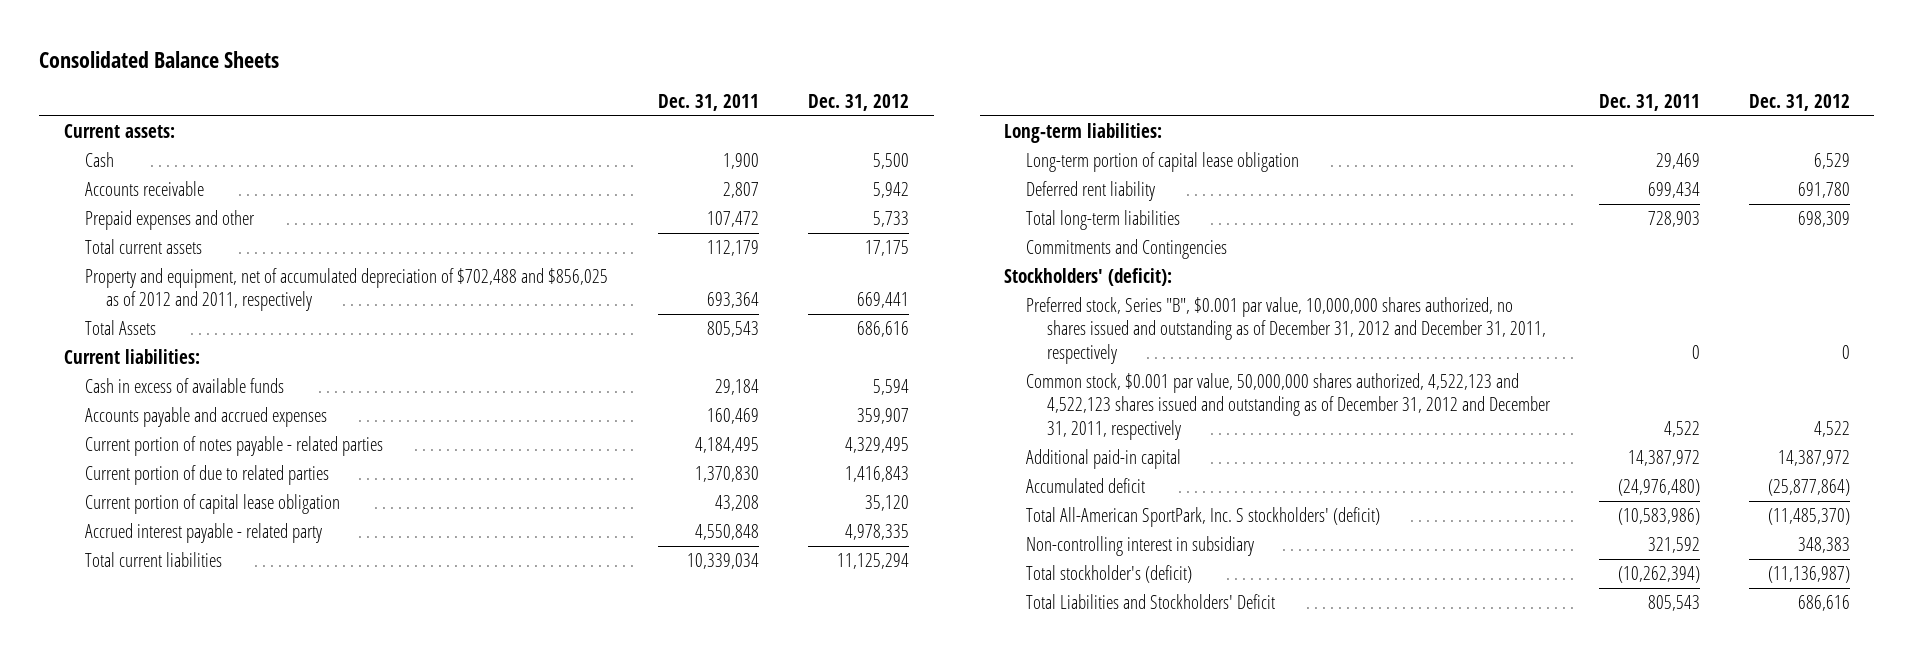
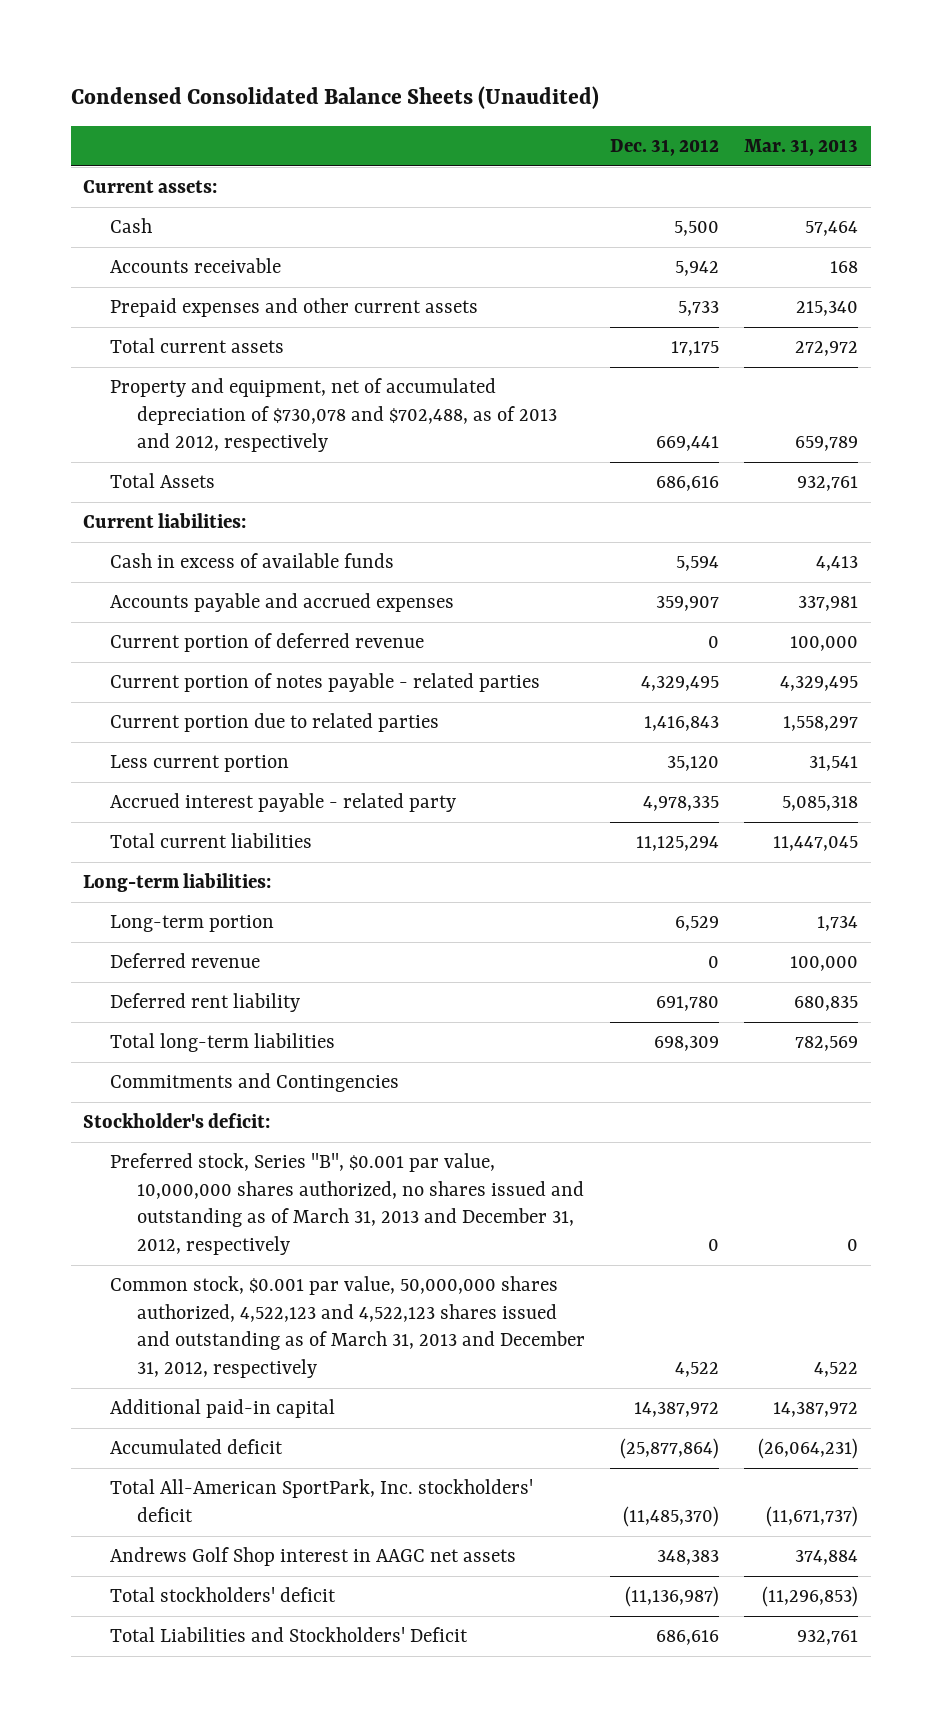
- Consolidated Balance Sheets
+ Condensed Consolidated Balance Sheets (Unaudited)
- | Dec. 31, 2011 | Dec. 31, 2012
+ | Dec. 31, 2012 | Mar. 31, 2013
- Prepaid expenses and other | 107,472 | 5,733
+ Prepaid expenses and other current assets | 5,733 | 215,340
- Property and equipment, net of accumulated depreciation of $702,488 and $856,025 as of 2012 and 2011, respectively | 693,364 | 669,441
+ Property and equipment, net of accumulated depreciation of $730,078 and $702,488, as of 2013 and 2012, respectively | 669,441 | 659,789
+ Current portion of deferred revenue | 0 | 100,000
- Current portion of due to related parties | 1,370,830 | 1,416,843
- Current portion of capital lease obligation | 43,208 | 35,120
+ Current portion due to related parties | 1,416,843 | 1,558,297
+ Less current portion | 35,120 | 31,541
- Long-term portion of capital lease obligation | 29,469 | 6,529
+ Long-term portion | 6,529 | 1,734
+ Deferred revenue | 0 | 100,000
- Stockholders' (deficit):
- Preferred stock, Series "B", $0.001 par value, 10,000,000 shares authorized, no shares issued and outstanding as of December 31, 2012 and December 31, 2011, respectively | 0 | 0
- Common stock, $0.001 par value, 50,000,000 shares authorized, 4,522,123 and 4,522,123 shares issued and outstanding as of December 31, 2012 and December 31, 2011, respectively | 4,522 | 4,522
+ Stockholder's deficit:
+ Preferred stock, Series "B", $0.001 par value, 10,000,000 shares authorized, no shares issued and outstanding as of March 31, 2013 and December 31, 2012, respectively | 0 | 0
+ Common stock, $0.001 par value, 50,000,000 shares authorized, 4,522,123 and 4,522,123 shares issued and outstanding as of March 31, 2013 and December 31, 2012, respectively | 4,522 | 4,522
- Total All-American SportPark, Inc. S stockholders' (deficit) | (10,583,986) | (11,485,370)
- Non-controlling interest in subsidiary | 321,592 | 348,383
- Total stockholder's (deficit) | (10,262,394) | (11,136,987)
+ Total All-American SportPark, Inc. stockholders' deficit | (11,485,370) | (11,671,737)
+ Andrews Golf Shop interest in AAGC net assets | 348,383 | 374,884
+ Total stockholders' deficit | (11,136,987) | (11,296,853)

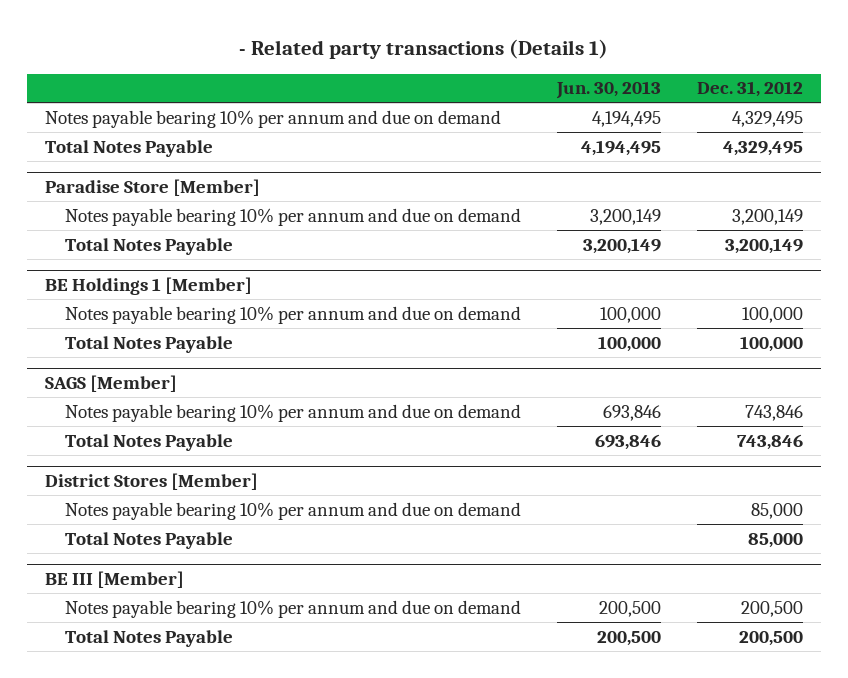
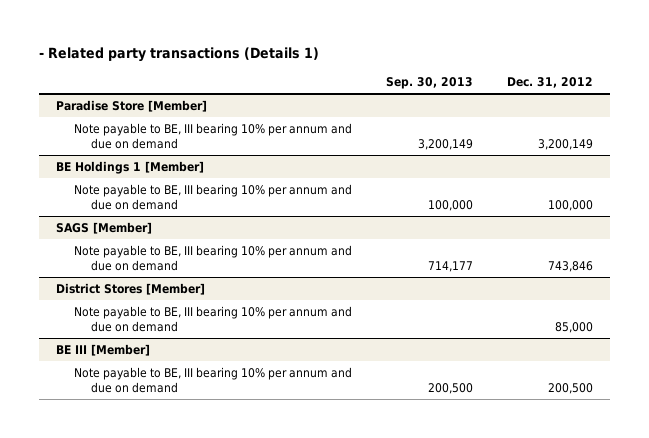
- | Jun. 30, 2013 | Dec. 31, 2012
+ | Sep. 30, 2013 | Dec. 31, 2012
- Notes payable bearing 10% per annum and due on demand | 4,194,495 | 4,329,495
- Total Notes Payable | 4,194,495 | 4,329,495
@ Paradise Store [Member]
- Notes payable bearing 10% per annum and due on demand | 3,200,149 | 3,200,149
- Total Notes Payable | 3,200,149 | 3,200,149
+ Note payable to BE, III bearing 10% per annum and due on demand | 3,200,149 | 3,200,149
@ BE Holdings 1 [Member]
- Notes payable bearing 10% per annum and due on demand | 100,000 | 100,000
- Total Notes Payable | 100,000 | 100,000
+ Note payable to BE, III bearing 10% per annum and due on demand | 100,000 | 100,000
@ SAGS [Member]
- Notes payable bearing 10% per annum and due on demand | 693,846 | 743,846
- Total Notes Payable | 693,846 | 743,846
+ Note payable to BE, III bearing 10% per annum and due on demand | 714,177 | 743,846
@ District Stores [Member]
- Notes payable bearing 10% per annum and due on demand | | 85,000
- Total Notes Payable | | 85,000
+ Note payable to BE, III bearing 10% per annum and due on demand | | 85,000
@ BE III [Member]
- Notes payable bearing 10% per annum and due on demand | 200,500 | 200,500
- Total Notes Payable | 200,500 | 200,500
+ Note payable to BE, III bearing 10% per annum and due on demand | 200,500 | 200,500

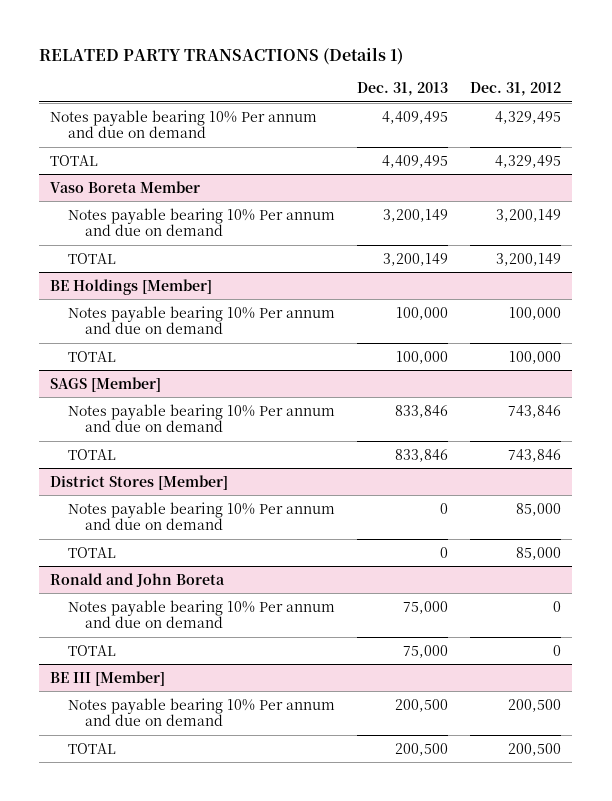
- - Related party transactions (Details 1)
+ RELATED PARTY TRANSACTIONS (Details 1)
- | Sep. 30, 2013 | Dec. 31, 2012
+ | Dec. 31, 2013 | Dec. 31, 2012
- Paradise Store [Member]
- Note payable to BE, III bearing 10% per annum and due on demand | 3,200,149 | 3,200,149
- BE Holdings 1 [Member]
- Note payable to BE, III bearing 10% per annum and due on demand | 100,000 | 100,000
+ Notes payable bearing 10% Per annum and due on demand | 4,409,495 | 4,329,495
+ TOTAL | 4,409,495 | 4,329,495
+ Vaso Boreta Member
+ Notes payable bearing 10% Per annum and due on demand | 3,200,149 | 3,200,149
+ TOTAL | 3,200,149 | 3,200,149
+ BE Holdings [Member]
+ Notes payable bearing 10% Per annum and due on demand | 100,000 | 100,000
+ TOTAL | 100,000 | 100,000
@ SAGS [Member]
- Note payable to BE, III bearing 10% per annum and due on demand | 714,177 | 743,846
+ Notes payable bearing 10% Per annum and due on demand | 833,846 | 743,846
+ TOTAL | 833,846 | 743,846
@ District Stores [Member]
- Note payable to BE, III bearing 10% per annum and due on demand | | 85,000
+ Notes payable bearing 10% Per annum and due on demand | 0 | 85,000
+ TOTAL | 0 | 85,000
+ Ronald and John Boreta
+ Notes payable bearing 10% Per annum and due on demand | 75,000 | 0
+ TOTAL | 75,000 | 0
@ BE III [Member]
- Note payable to BE, III bearing 10% per annum and due on demand | 200,500 | 200,500
+ Notes payable bearing 10% Per annum and due on demand | 200,500 | 200,500
+ TOTAL | 200,500 | 200,500

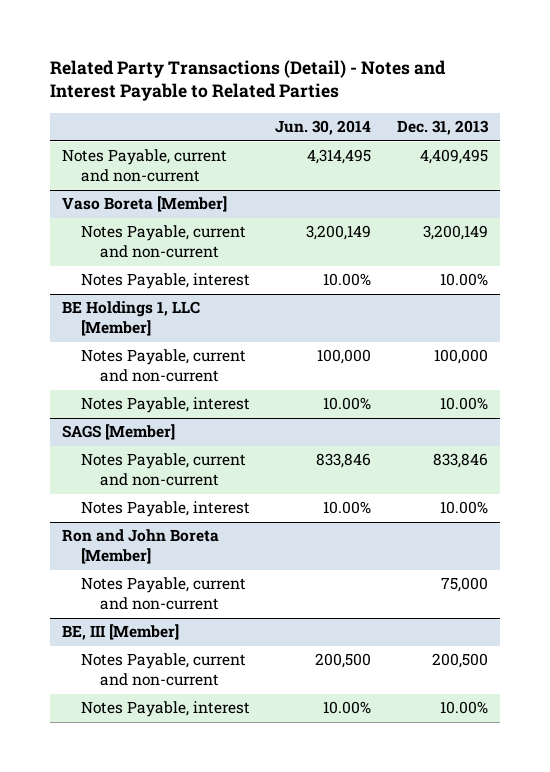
- RELATED PARTY TRANSACTIONS (Details 1)
+ Related Party Transactions (Detail) - Notes and Interest Payable to Related Parties
- | Dec. 31, 2013 | Dec. 31, 2012
+ | Jun. 30, 2014 | Dec. 31, 2013
- Notes payable bearing 10% Per annum and due on demand | 4,409,495 | 4,329,495
- TOTAL | 4,409,495 | 4,329,495
- Vaso Boreta Member
- Notes payable bearing 10% Per annum and due on demand | 3,200,149 | 3,200,149
- TOTAL | 3,200,149 | 3,200,149
- BE Holdings [Member]
- Notes payable bearing 10% Per annum and due on demand | 100,000 | 100,000
- TOTAL | 100,000 | 100,000
+ Notes Payable, current and non-current | 4,314,495 | 4,409,495
+ Vaso Boreta [Member]
+ Notes Payable, current and non-current | 3,200,149 | 3,200,149
+ Notes Payable, interest | 10.00% | 10.00%
+ BE Holdings 1, LLC [Member]
+ Notes Payable, current and non-current | 100,000 | 100,000
+ Notes Payable, interest | 10.00% | 10.00%
@ SAGS [Member]
- Notes payable bearing 10% Per annum and due on demand | 833,846 | 743,846
- TOTAL | 833,846 | 743,846
- District Stores [Member]
- Notes payable bearing 10% Per annum and due on demand | 0 | 85,000
- TOTAL | 0 | 85,000
- Ronald and John Boreta
- Notes payable bearing 10% Per annum and due on demand | 75,000 | 0
- TOTAL | 75,000 | 0
- BE III [Member]
- Notes payable bearing 10% Per annum and due on demand | 200,500 | 200,500
- TOTAL | 200,500 | 200,500
@ SAGS [Member]
+ Notes Payable, current and non-current | 833,846 | 833,846
+ Notes Payable, interest | 10.00% | 10.00%
+ Ron and John Boreta [Member]
+ Notes Payable, current and non-current | | 75,000
+ BE, III [Member]
+ Notes Payable, current and non-current | 200,500 | 200,500
+ Notes Payable, interest | 10.00% | 10.00%

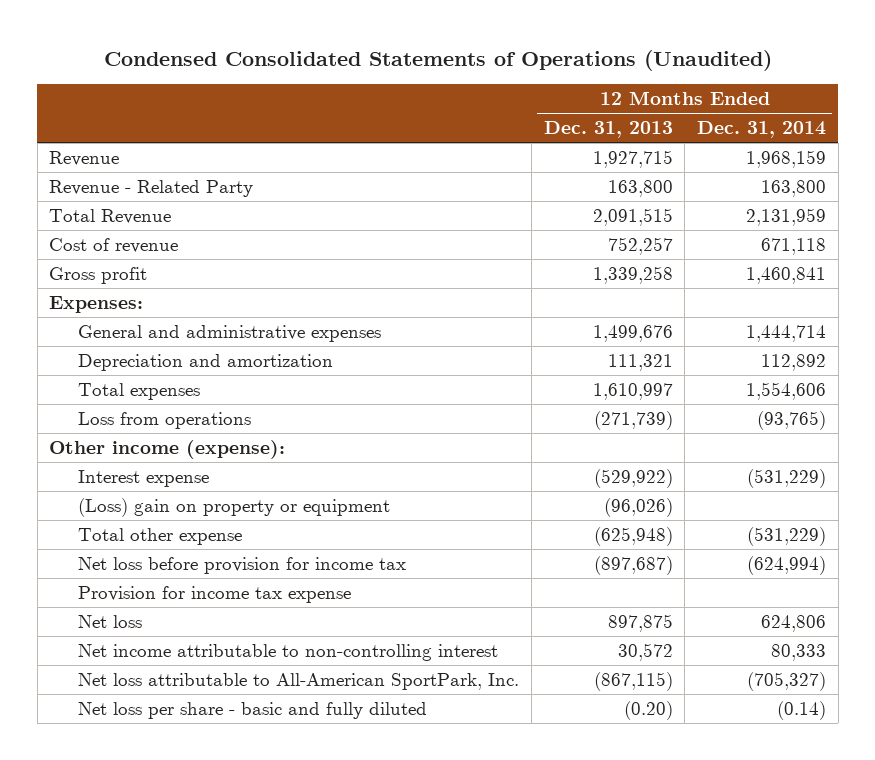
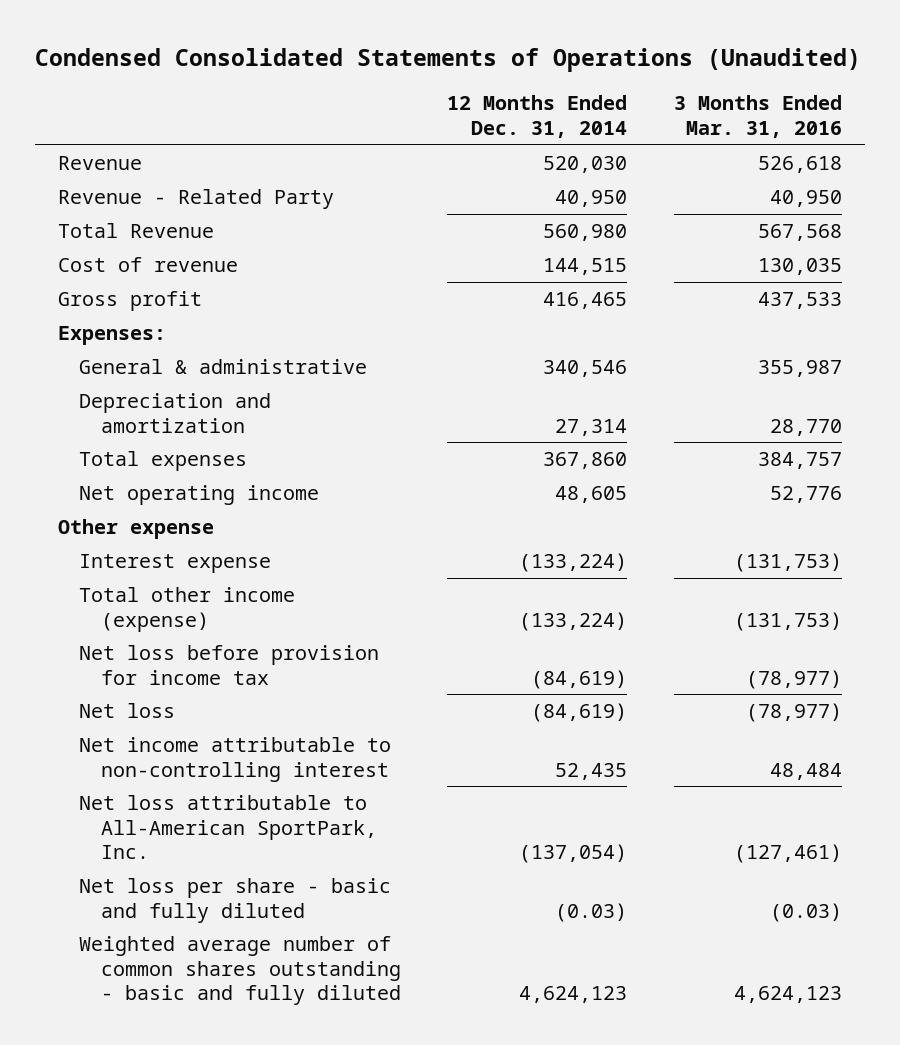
- | 12 Months Ended Dec. 31, 2013 | 12 Months Ended Dec. 31, 2014
+ | 12 Months Ended Dec. 31, 2014 | 3 Months Ended Mar. 31, 2016
- Revenue | 1,927,715 | 1,968,159
- Revenue - Related Party | 163,800 | 163,800
- Total Revenue | 2,091,515 | 2,131,959
- Cost of revenue | 752,257 | 671,118
- Gross profit | 1,339,258 | 1,460,841
+ Revenue | 520,030 | 526,618
+ Revenue - Related Party | 40,950 | 40,950
+ Total Revenue | 560,980 | 567,568
+ Cost of revenue | 144,515 | 130,035
+ Gross profit | 416,465 | 437,533
- General and administrative expenses | 1,499,676 | 1,444,714
- Depreciation and amortization | 111,321 | 112,892
- Total expenses | 1,610,997 | 1,554,606
- Loss from operations | (271,739) | (93,765)
- Other income (expense):
- Interest expense | (529,922) | (531,229)
- (Loss) gain on property or equipment | (96,026) |
- Total other expense | (625,948) | (531,229)
- Net loss before provision for income tax | (897,687) | (624,994)
- Provision for income tax expense
- Net loss | 897,875 | 624,806
- Net income attributable to non-controlling interest | 30,572 | 80,333
- Net loss attributable to All-American SportPark, Inc. | (867,115) | (705,327)
- Net loss per share - basic and fully diluted | (0.20) | (0.14)
+ General & administrative | 340,546 | 355,987
+ Depreciation and amortization | 27,314 | 28,770
+ Total expenses | 367,860 | 384,757
+ Net operating income | 48,605 | 52,776
+ Other expense
+ Interest expense | (133,224) | (131,753)
+ Total other income (expense) | (133,224) | (131,753)
+ Net loss before provision for income tax | (84,619) | (78,977)
+ Net loss | (84,619) | (78,977)
+ Net income attributable to non-controlling interest | 52,435 | 48,484
+ Net loss attributable to All-American SportPark, Inc. | (137,054) | (127,461)
+ Net loss per share - basic and fully diluted | (0.03) | (0.03)
+ Weighted average number of common shares outstanding - basic and fully diluted | 4,624,123 | 4,624,123

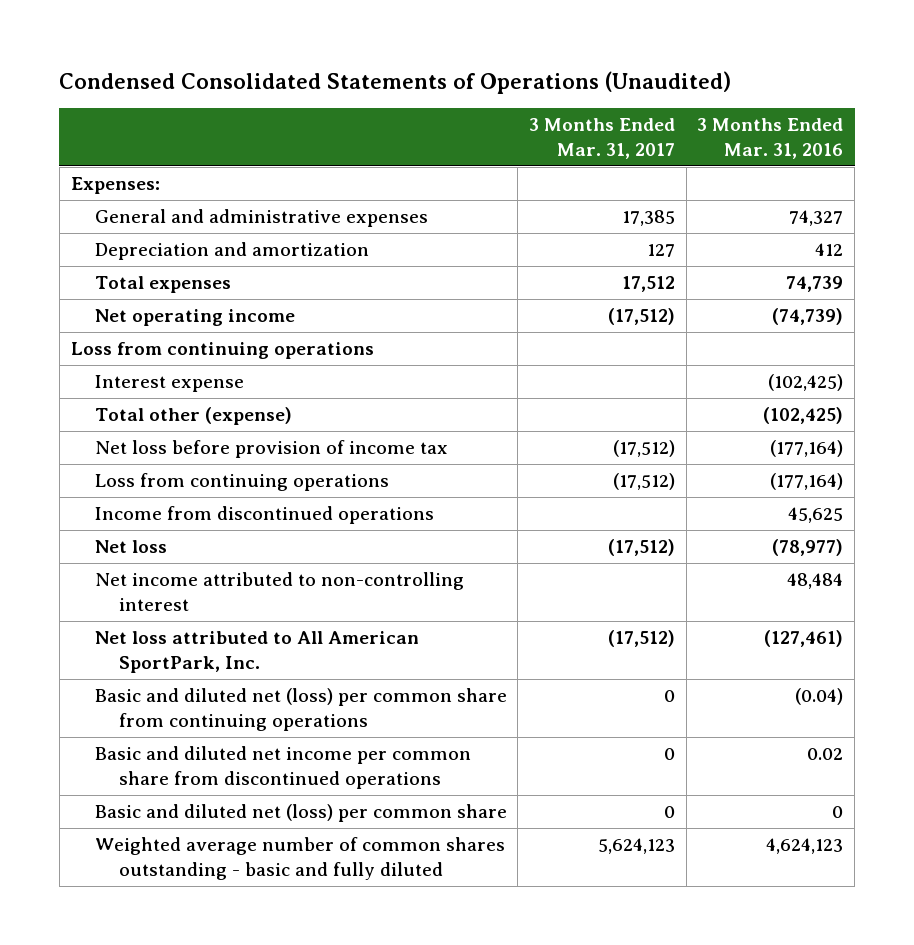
- | 12 Months Ended Dec. 31, 2014 | 3 Months Ended Mar. 31, 2016
+ | 3 Months Ended Mar. 31, 2017 | 3 Months Ended Mar. 31, 2016
- Revenue | 520,030 | 526,618
- Revenue - Related Party | 40,950 | 40,950
- Total Revenue | 560,980 | 567,568
- Cost of revenue | 144,515 | 130,035
- Gross profit | 416,465 | 437,533
- General & administrative | 340,546 | 355,987
- Depreciation and amortization | 27,314 | 28,770
- Total expenses | 367,860 | 384,757
- Net operating income | 48,605 | 52,776
- Other expense
- Interest expense | (133,224) | (131,753)
- Total other income (expense) | (133,224) | (131,753)
- Net loss before provision for income tax | (84,619) | (78,977)
+ General and administrative expenses | 17,385 | 74,327
+ Depreciation and amortization | 127 | 412
+ Total expenses | 17,512 | 74,739
+ Net operating income | (17,512) | (74,739)
+ Loss from continuing operations
+ Interest expense | | (102,425)
+ Total other (expense) | | (102,425)
+ Net loss before provision of income tax | (17,512) | (177,164)
+ Loss from continuing operations | (17,512) | (177,164)
+ Income from discontinued operations | | 45,625
- Net income attributable to non-controlling interest | 52,435 | 48,484
- Net loss attributable to All-American SportPark, Inc. | (137,054) | (127,461)
- Net loss per share - basic and fully diluted | (0.03) | (0.03)
+ Net income attributed to non-controlling interest | | 48,484
+ Net loss attributed to All American SportPark, Inc. | (17,512) | (127,461)
+ Basic and diluted net (loss) per common share from continuing operations | 0 | (0.04)
+ Basic and diluted net income per common share from discontinued operations | 0 | 0.02
+ Basic and diluted net (loss) per common share | 0 | 0

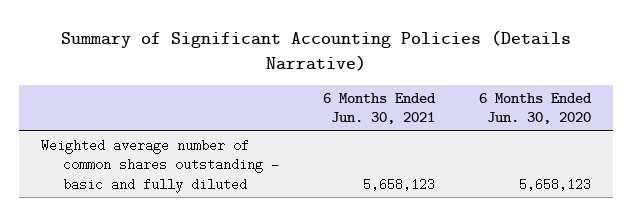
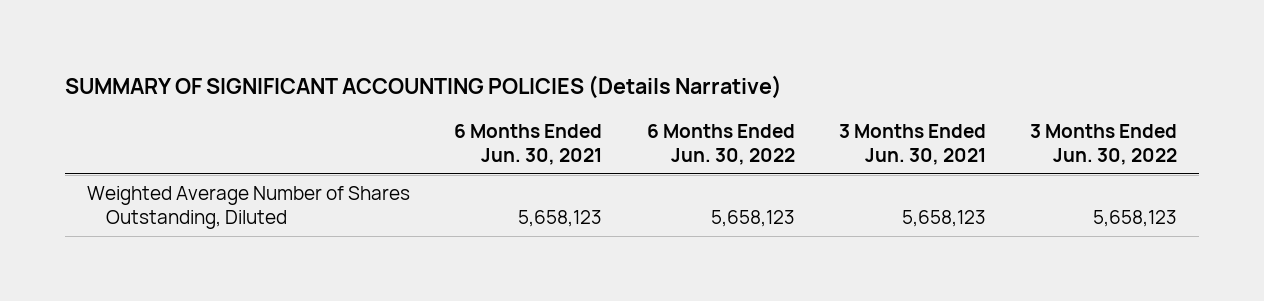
- Summary of Significant Accounting Policies (Details Narrative)
+ SUMMARY OF SIGNIFICANT ACCOUNTING POLICIES (Details Narrative)
- | 6 Months Ended Jun. 30, 2021 | 6 Months Ended Jun. 30, 2020
+ | 6 Months Ended Jun. 30, 2021 | 6 Months Ended Jun. 30, 2022 | 3 Months Ended Jun. 30, 2021 | 3 Months Ended Jun. 30, 2022
- Weighted average number of common shares outstanding - basic and fully diluted | 5,658,123 | 5,658,123
+ Weighted Average Number of Shares Outstanding, Diluted | 5,658,123 | 5,658,123 | 5,658,123 | 5,658,123

